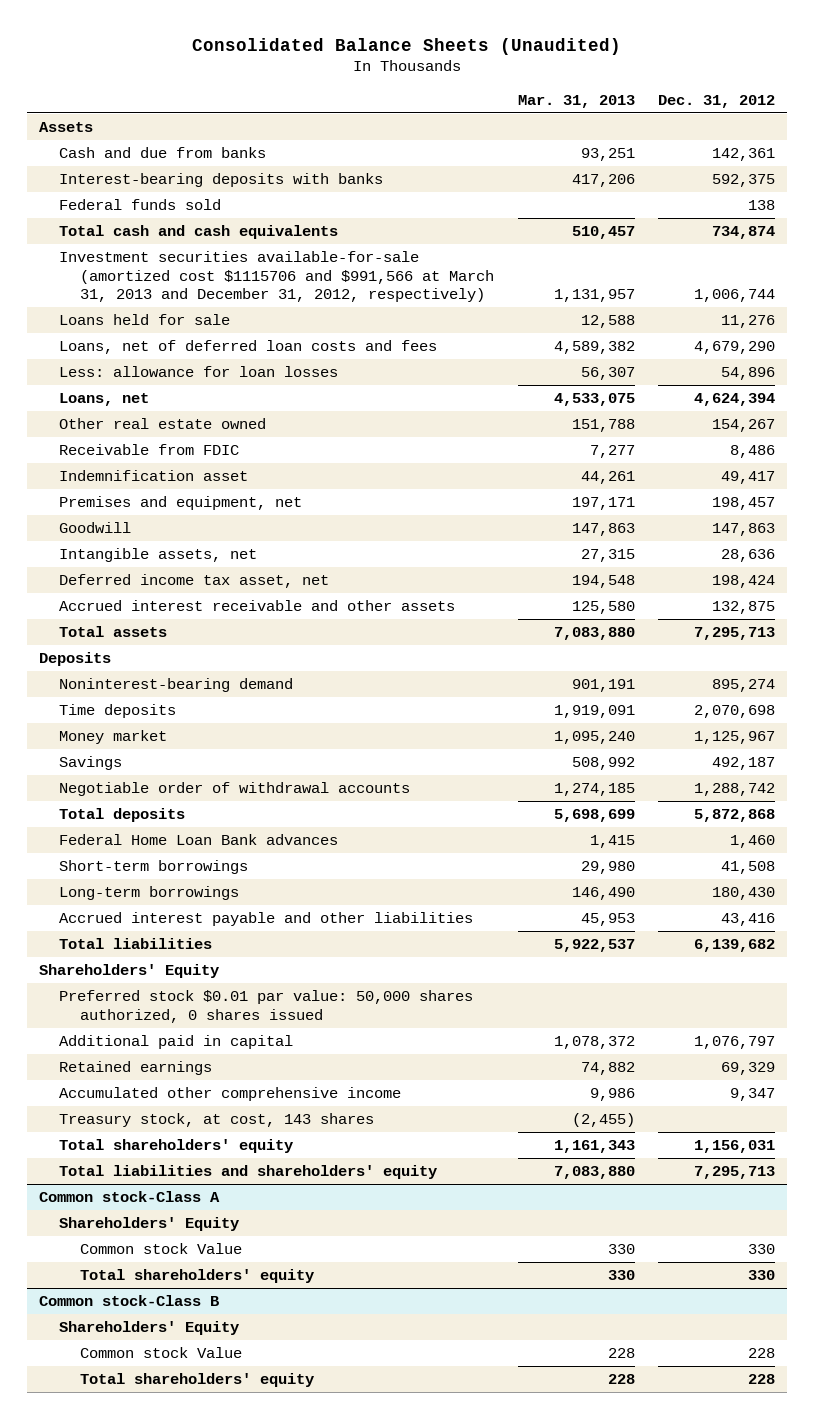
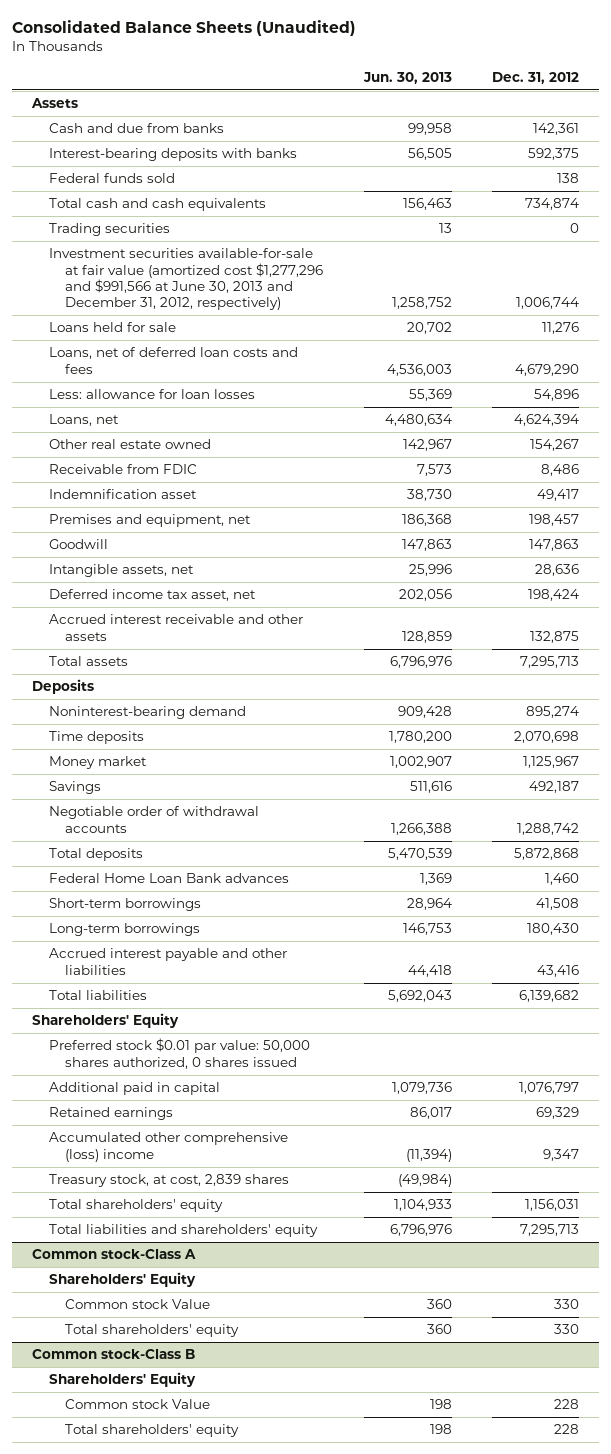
- | Mar. 31, 2013 | Dec. 31, 2012
+ | Jun. 30, 2013 | Dec. 31, 2012
- Investment securities available-for-sale (amortized cost $1115706 and $991,566 at March 31, 2013 and December 31, 2012, respectively) | 1,131,957 | 1,006,744
+ Trading securities | 13 | 0
+ Investment securities available-for-sale at fair value (amortized cost $1,277,296 and $991,566 at June 30, 2013 and December 31, 2012, respectively) | 1,258,752 | 1,006,744
- Accumulated other comprehensive income | 9,986 | 9,347
- Treasury stock, at cost, 143 shares | (2,455) |
+ Accumulated other comprehensive (loss) income | (11,394) | 9,347
+ Treasury stock, at cost, 2,839 shares | (49,984) |

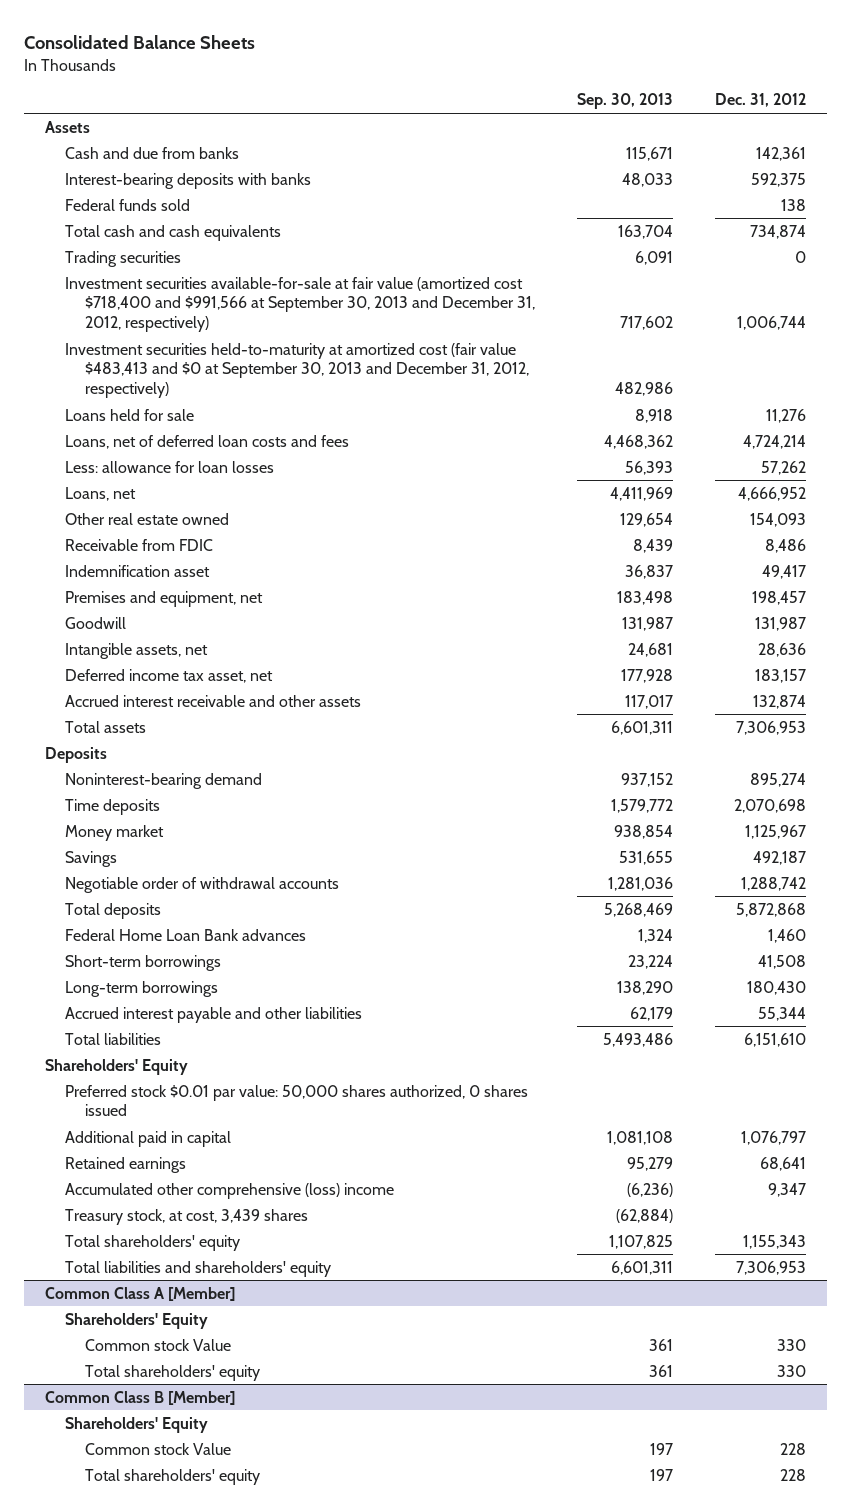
- Consolidated Balance Sheets (Unaudited)
+ Consolidated Balance Sheets
- | Jun. 30, 2013 | Dec. 31, 2012
+ | Sep. 30, 2013 | Dec. 31, 2012
- Investment securities available-for-sale at fair value (amortized cost $1,277,296 and $991,566 at June 30, 2013 and December 31, 2012, respectively) | 1,258,752 | 1,006,744
+ Investment securities available-for-sale at fair value (amortized cost $718,400 and $991,566 at September 30, 2013 and December 31, 2012, respectively) | 717,602 | 1,006,744
+ Investment securities held-to-maturity at amortized cost (fair value $483,413 and $0 at September 30, 2013 and December 31, 2012, respectively) | 482,986 |
- Loans, net of deferred loan costs and fees | 4,536,003 | 4,679,290
- Less: allowance for loan losses | 55,369 | 54,896
- Loans, net | 4,480,634 | 4,624,394
- Other real estate owned | 142,967 | 154,267
+ Loans, net of deferred loan costs and fees | 4,468,362 | 4,724,214
+ Less: allowance for loan losses | 56,393 | 57,262
+ Loans, net | 4,411,969 | 4,666,952
+ Other real estate owned | 129,654 | 154,093
- Goodwill | 147,863 | 147,863
+ Goodwill | 131,987 | 131,987
- Deferred income tax asset, net | 202,056 | 198,424
- Accrued interest receivable and other assets | 128,859 | 132,875
- Total assets | 6,796,976 | 7,295,713
+ Deferred income tax asset, net | 177,928 | 183,157
+ Accrued interest receivable and other assets | 117,017 | 132,874
+ Total assets | 6,601,311 | 7,306,953
- Accrued interest payable and other liabilities | 44,418 | 43,416
- Total liabilities | 5,692,043 | 6,139,682
+ Accrued interest payable and other liabilities | 62,179 | 55,344
+ Total liabilities | 5,493,486 | 6,151,610
- Retained earnings | 86,017 | 69,329
+ Retained earnings | 95,279 | 68,641
- Treasury stock, at cost, 2,839 shares | (49,984) |
- Total shareholders' equity | 1,104,933 | 1,156,031
- Total liabilities and shareholders' equity | 6,796,976 | 7,295,713
- Common stock-Class A
+ Treasury stock, at cost, 3,439 shares | (62,884) |
+ Total shareholders' equity | 1,107,825 | 1,155,343
+ Total liabilities and shareholders' equity | 6,601,311 | 7,306,953
+ Common Class A [Member]
- Common stock-Class B
+ Common Class B [Member]

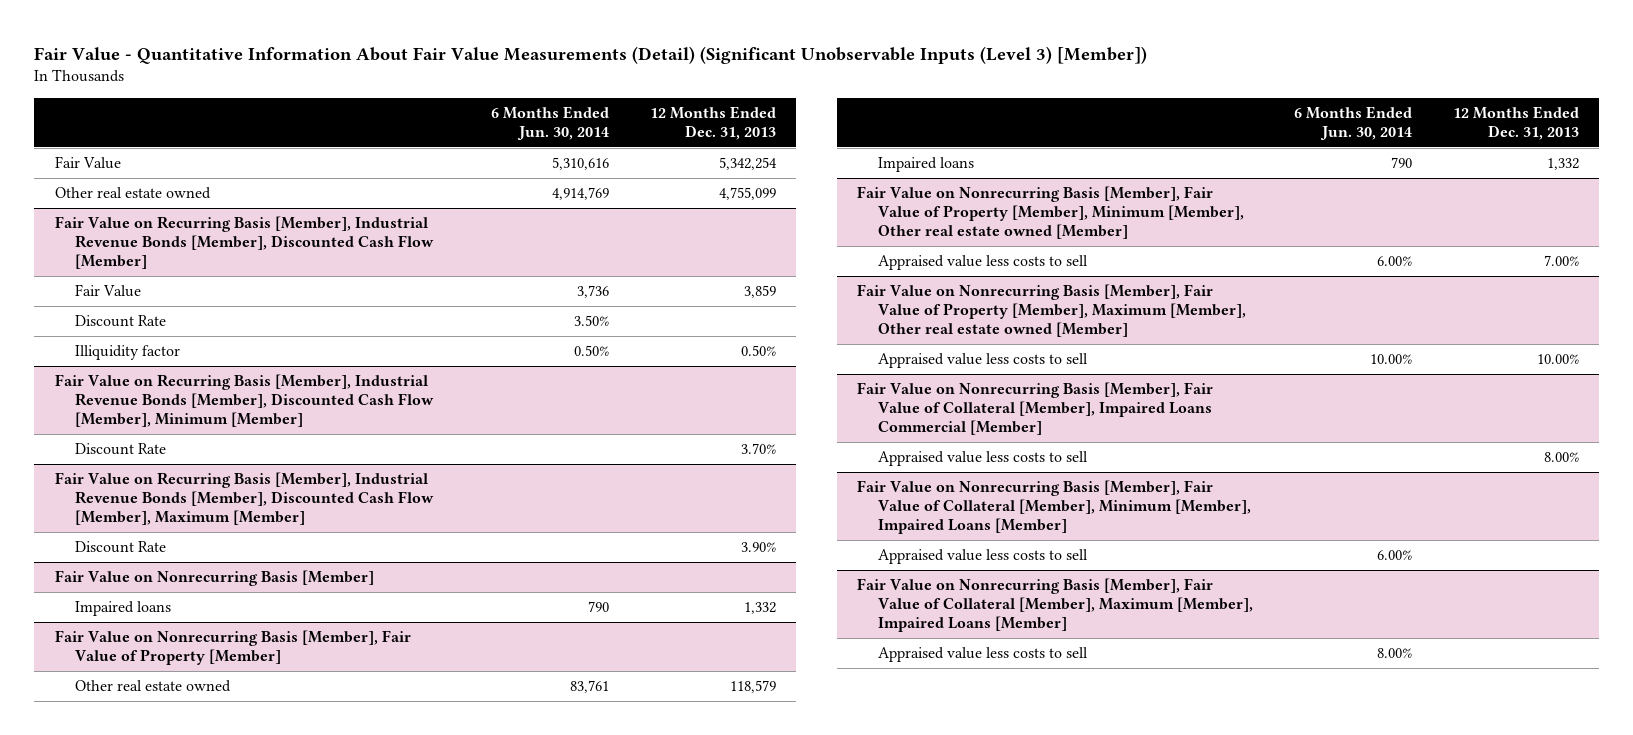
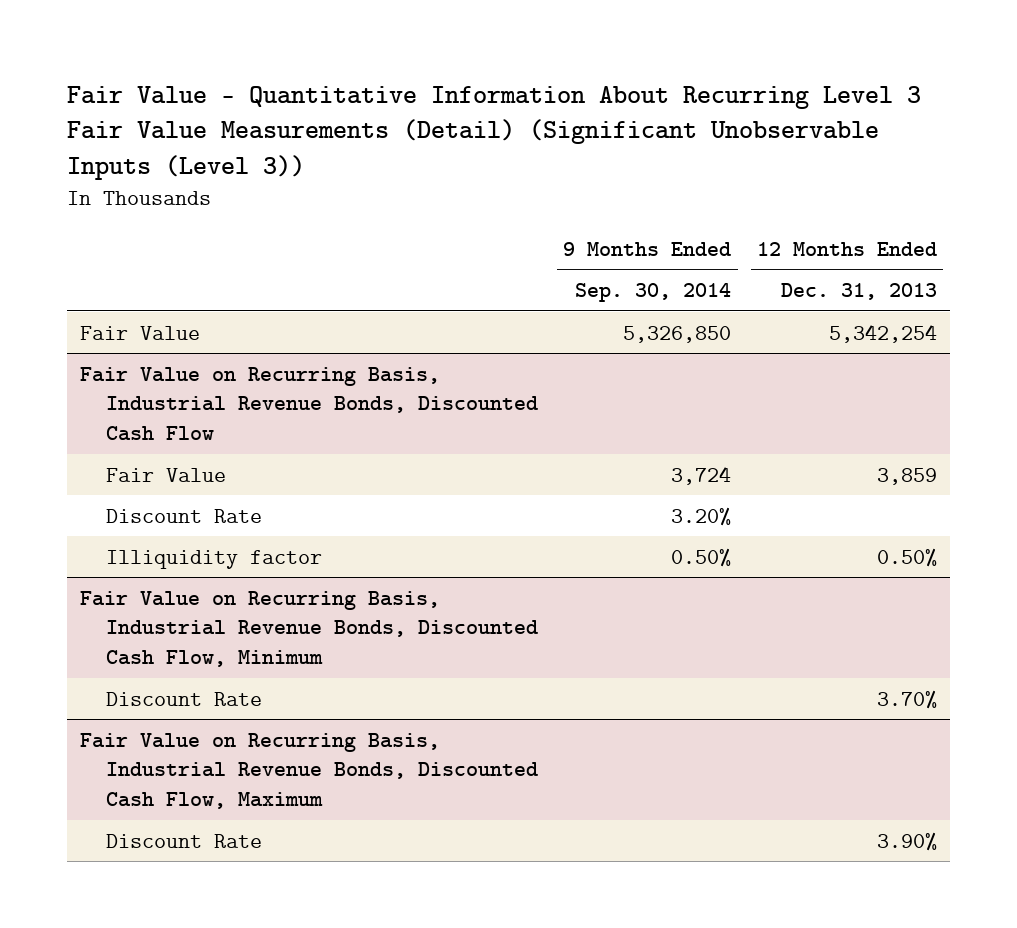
- Fair Value - Quantitative Information About Fair Value Measurements (Detail) (Significant Unobservable Inputs (Level 3) [Member])
+ Fair Value - Quantitative Information About Recurring Level 3 Fair Value Measurements (Detail) (Significant Unobservable Inputs (Level 3))
- | 6 Months Ended Jun. 30, 2014 | 12 Months Ended Dec. 31, 2013
+ | 9 Months Ended Sep. 30, 2014 | 12 Months Ended Dec. 31, 2013
- Other real estate owned | 4,914,769 | 4,755,099
- Fair Value on Recurring Basis [Member], Industrial Revenue Bonds [Member], Discounted Cash Flow [Member]
+ Fair Value on Recurring Basis, Industrial Revenue Bonds, Discounted Cash Flow
- Fair Value on Recurring Basis [Member], Industrial Revenue Bonds [Member], Discounted Cash Flow [Member], Minimum [Member]
+ Fair Value on Recurring Basis, Industrial Revenue Bonds, Discounted Cash Flow, Minimum
- Fair Value on Recurring Basis [Member], Industrial Revenue Bonds [Member], Discounted Cash Flow [Member], Maximum [Member]
+ Fair Value on Recurring Basis, Industrial Revenue Bonds, Discounted Cash Flow, Maximum
- Fair Value on Nonrecurring Basis [Member]
- Impaired loans | 790 | 1,332
- Fair Value on Nonrecurring Basis [Member], Fair Value of Property [Member]
- Other real estate owned | 83,761 | 118,579
- Impaired loans | 790 | 1,332
- Fair Value on Nonrecurring Basis [Member], Fair Value of Property [Member], Minimum [Member], Other real estate owned [Member]
- Appraised value less costs to sell | 6.00% | 7.00%
- Fair Value on Nonrecurring Basis [Member], Fair Value of Property [Member], Maximum [Member], Other real estate owned [Member]
- Appraised value less costs to sell | 10.00% | 10.00%
- Fair Value on Nonrecurring Basis [Member], Fair Value of Collateral [Member], Impaired Loans Commercial [Member]
- Appraised value less costs to sell | | 8.00%
- Fair Value on Nonrecurring Basis [Member], Fair Value of Collateral [Member], Minimum [Member], Impaired Loans [Member]
- Appraised value less costs to sell | 6.00% |
- Fair Value on Nonrecurring Basis [Member], Fair Value of Collateral [Member], Maximum [Member], Impaired Loans [Member]
- Appraised value less costs to sell | 8.00% |

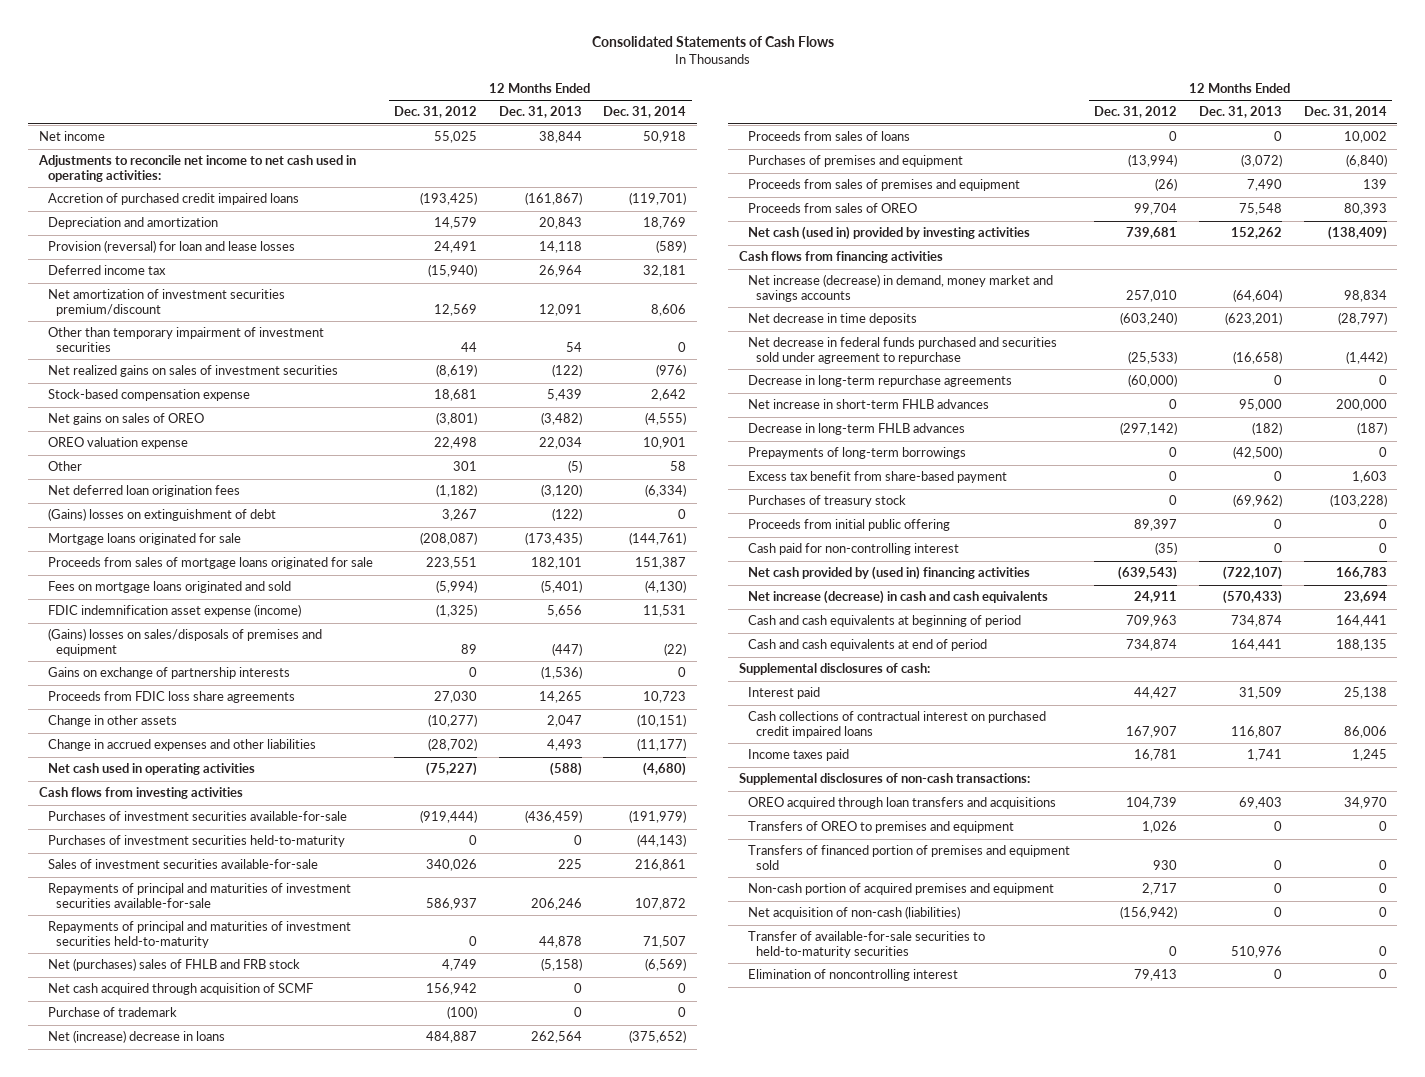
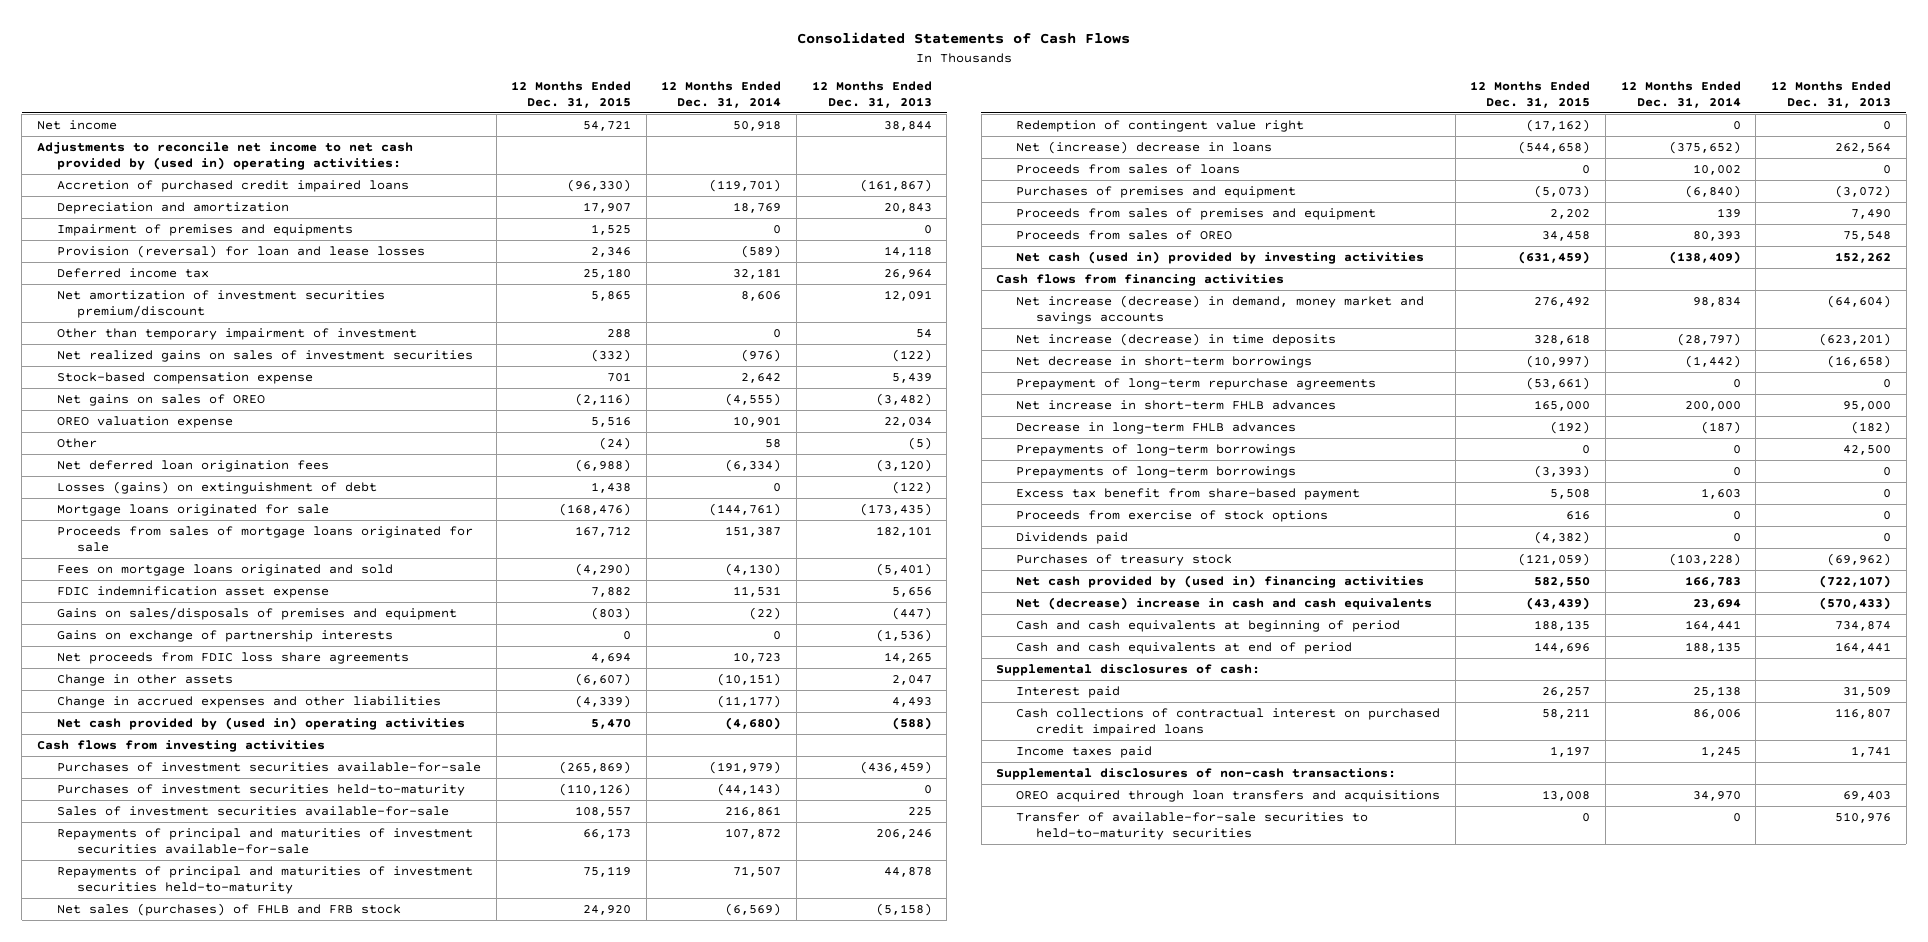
- | 12 Months Ended Dec. 31, 2012 | 12 Months Ended Dec. 31, 2013 | 12 Months Ended Dec. 31, 2014
+ | 12 Months Ended Dec. 31, 2015 | 12 Months Ended Dec. 31, 2014 | 12 Months Ended Dec. 31, 2013
- Adjustments to reconcile net income to net cash used in operating activities:
+ Adjustments to reconcile net income to net cash provided by (used in) operating activities:
+ Impairment of premises and equipments | 1,525 | 0 | 0
- Other than temporary impairment of investment securities | 44 | 54 | 0
+ Other than temporary impairment of investment | 288 | 0 | 54
- (Gains) losses on extinguishment of debt | 3,267 | (122) | 0
+ Losses (gains) on extinguishment of debt | 1,438 | 0 | (122)
- FDIC indemnification asset expense (income) | (1,325) | 5,656 | 11,531
- (Gains) losses on sales/disposals of premises and equipment | 89 | (447) | (22)
+ FDIC indemnification asset expense | 7,882 | 11,531 | 5,656
+ Gains on sales/disposals of premises and equipment | (803) | (22) | (447)
- Proceeds from FDIC loss share agreements | 27,030 | 14,265 | 10,723
+ Net proceeds from FDIC loss share agreements | 4,694 | 10,723 | 14,265
- Net cash used in operating activities | (75,227) | (588) | (4,680)
+ Net cash provided by (used in) operating activities | 5,470 | (4,680) | (588)
- Net (purchases) sales of FHLB and FRB stock | 4,749 | (5,158) | (6,569)
- Net cash acquired through acquisition of SCMF | 156,942 | 0 | 0
- Purchase of trademark | (100) | 0 | 0
+ Net sales (purchases) of FHLB and FRB stock | 24,920 | (6,569) | (5,158)
+ Redemption of contingent value right | (17,162) | 0 | 0
- Net decrease in time deposits | (603,240) | (623,201) | (28,797)
- Net decrease in federal funds purchased and securities sold under agreement to repurchase | (25,533) | (16,658) | (1,442)
- Decrease in long-term repurchase agreements | (60,000) | 0 | 0
+ Net increase (decrease) in time deposits | 328,618 | (28,797) | (623,201)
+ Net decrease in short-term borrowings | (10,997) | (1,442) | (16,658)
+ Prepayment of long-term repurchase agreements | (53,661) | 0 | 0
- Prepayments of long-term borrowings | 0 | (42,500) | 0
+ Prepayments of long-term borrowings | 0 | 0 | 42,500
+ Prepayments of long-term borrowings | (3,393) | 0 | 0
+ Proceeds from exercise of stock options | 616 | 0 | 0
+ Dividends paid | (4,382) | 0 | 0
- Proceeds from initial public offering | 89,397 | 0 | 0
- Cash paid for non-controlling interest | (35) | 0 | 0
- Net increase (decrease) in cash and cash equivalents | 24,911 | (570,433) | 23,694
+ Net (decrease) increase in cash and cash equivalents | (43,439) | 23,694 | (570,433)
- Transfers of OREO to premises and equipment | 1,026 | 0 | 0
- Transfers of financed portion of premises and equipment sold | 930 | 0 | 0
- Non-cash portion of acquired premises and equipment | 2,717 | 0 | 0
- Net acquisition of non-cash (liabilities) | (156,942) | 0 | 0
- Elimination of noncontrolling interest | 79,413 | 0 | 0

